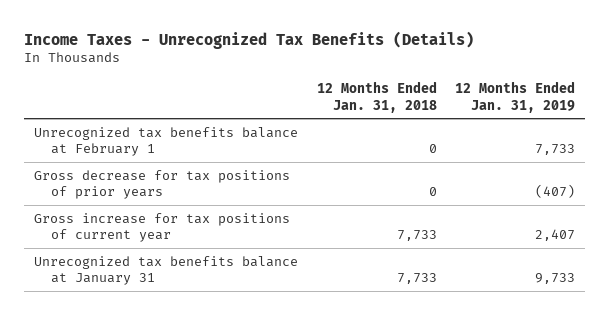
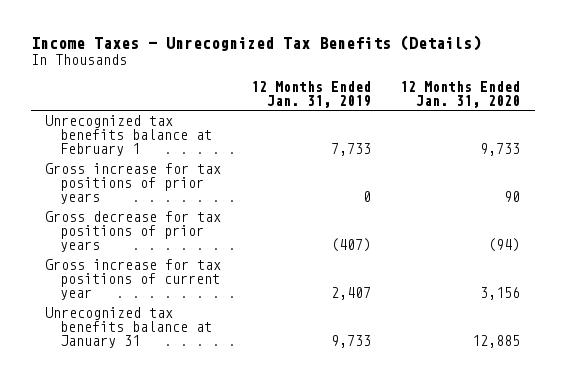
- | 12 Months Ended Jan. 31, 2018 | 12 Months Ended Jan. 31, 2019
+ | 12 Months Ended Jan. 31, 2019 | 12 Months Ended Jan. 31, 2020
+ Gross increase for tax positions of prior years | 0 | 90

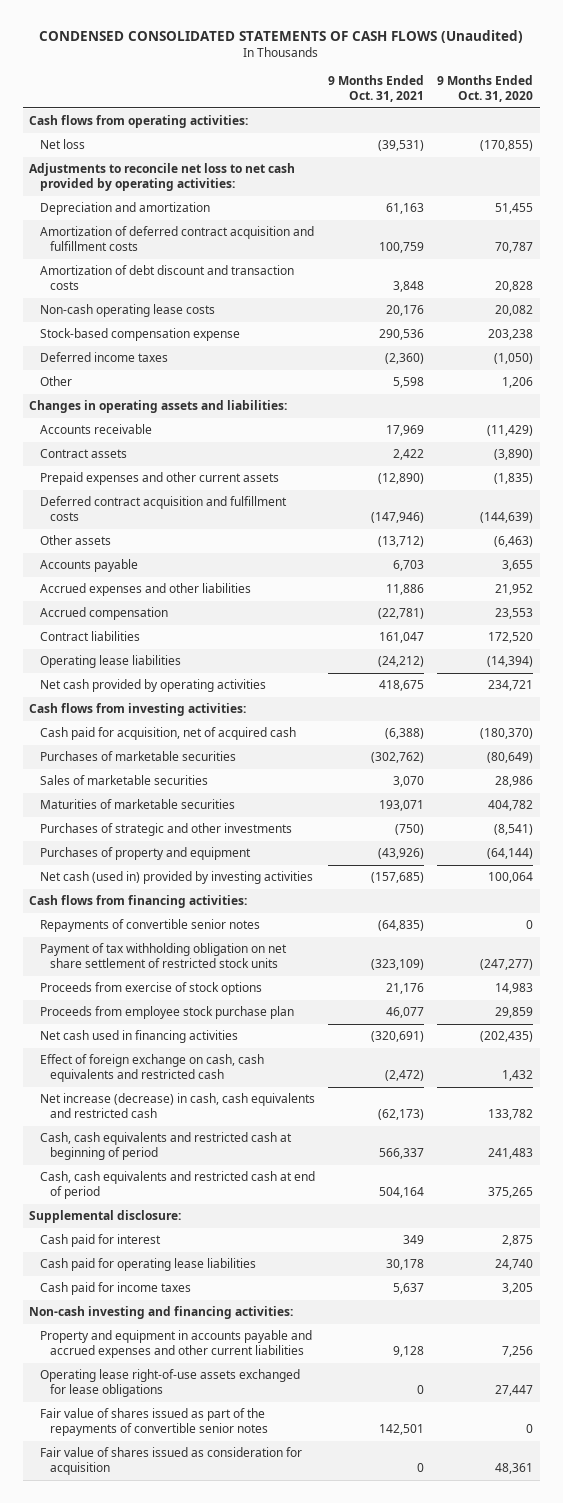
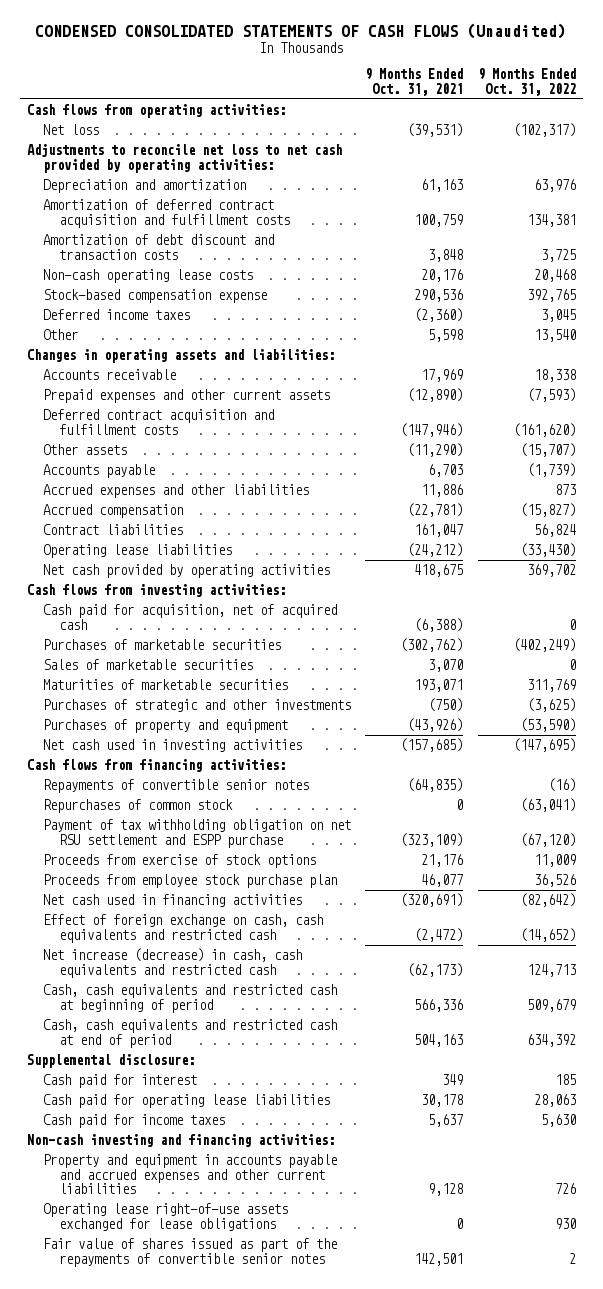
- | 9 Months Ended Oct. 31, 2021 | 9 Months Ended Oct. 31, 2020
+ | 9 Months Ended Oct. 31, 2021 | 9 Months Ended Oct. 31, 2022
- Contract assets | 2,422 | (3,890)
- Other assets | (13,712) | (6,463)
+ Other assets | (11,290) | (15,707)
- Net cash (used in) provided by investing activities | (157,685) | 100,064
+ Net cash used in investing activities | (157,685) | (147,695)
- Payment of tax withholding obligation on net share settlement of restricted stock units | (323,109) | (247,277)
+ Repurchases of common stock | 0 | (63,041)
+ Payment of tax withholding obligation on net RSU settlement and ESPP purchase | (323,109) | (67,120)
- Cash, cash equivalents and restricted cash at beginning of period | 566,337 | 241,483
- Cash, cash equivalents and restricted cash at end of period | 504,164 | 375,265
+ Cash, cash equivalents and restricted cash at beginning of period | 566,336 | 509,679
+ Cash, cash equivalents and restricted cash at end of period | 504,163 | 634,392
- Fair value of shares issued as consideration for acquisition | 0 | 48,361

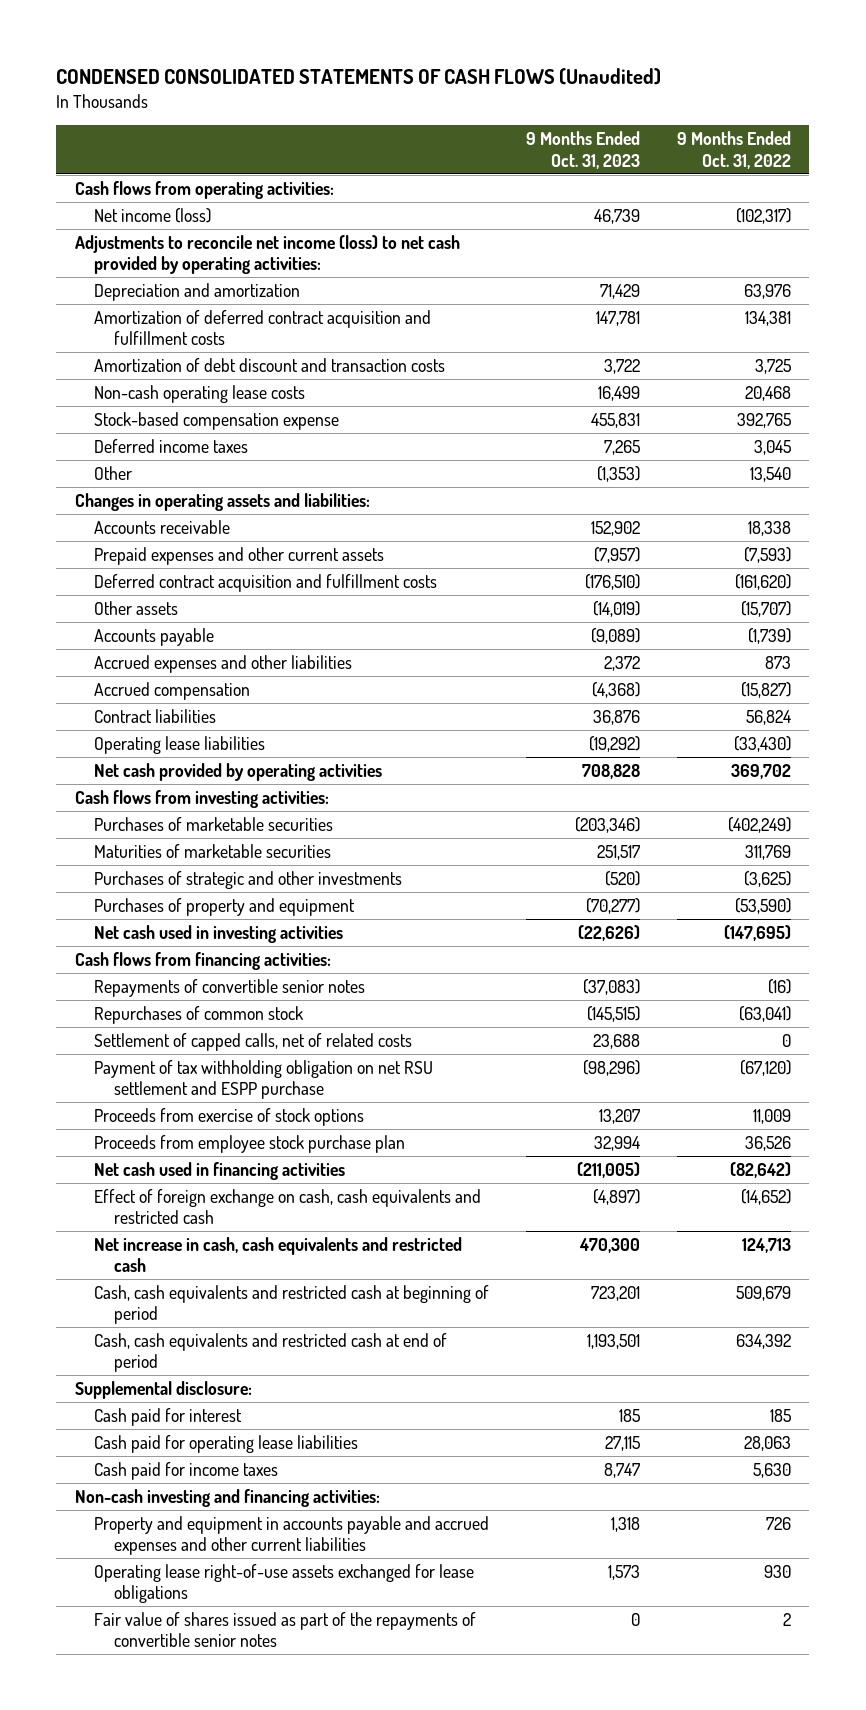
- | 9 Months Ended Oct. 31, 2021 | 9 Months Ended Oct. 31, 2022
+ | 9 Months Ended Oct. 31, 2023 | 9 Months Ended Oct. 31, 2022
- Net loss | (39,531) | (102,317)
- Adjustments to reconcile net loss to net cash provided by operating activities:
+ Net income (loss) | 46,739 | (102,317)
+ Adjustments to reconcile net income (loss) to net cash provided by operating activities:
- Cash paid for acquisition, net of acquired cash | (6,388) | 0
- Sales of marketable securities | 3,070 | 0
+ Settlement of capped calls, net of related costs | 23,688 | 0
- Net increase (decrease) in cash, cash equivalents and restricted cash | (62,173) | 124,713
+ Net increase in cash, cash equivalents and restricted cash | 470,300 | 124,713

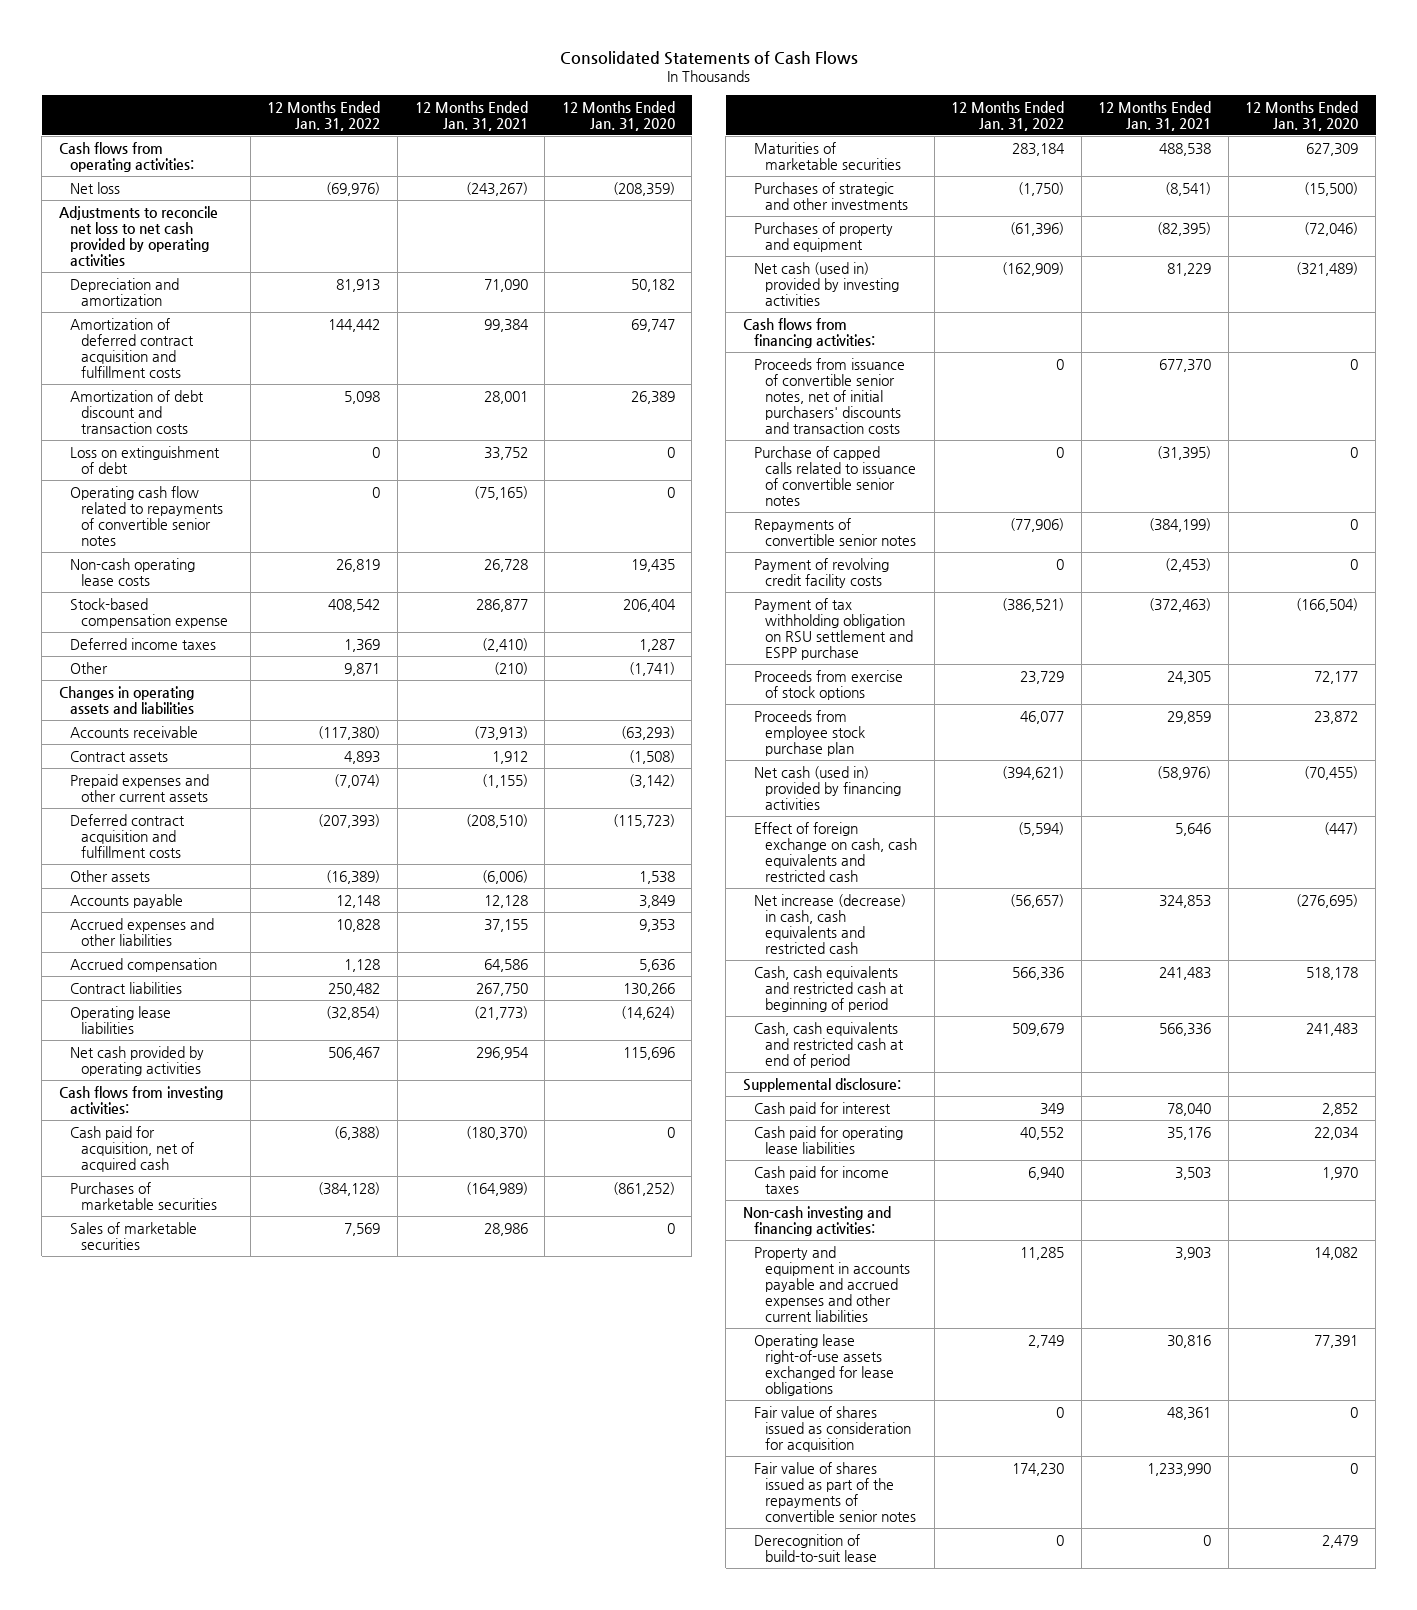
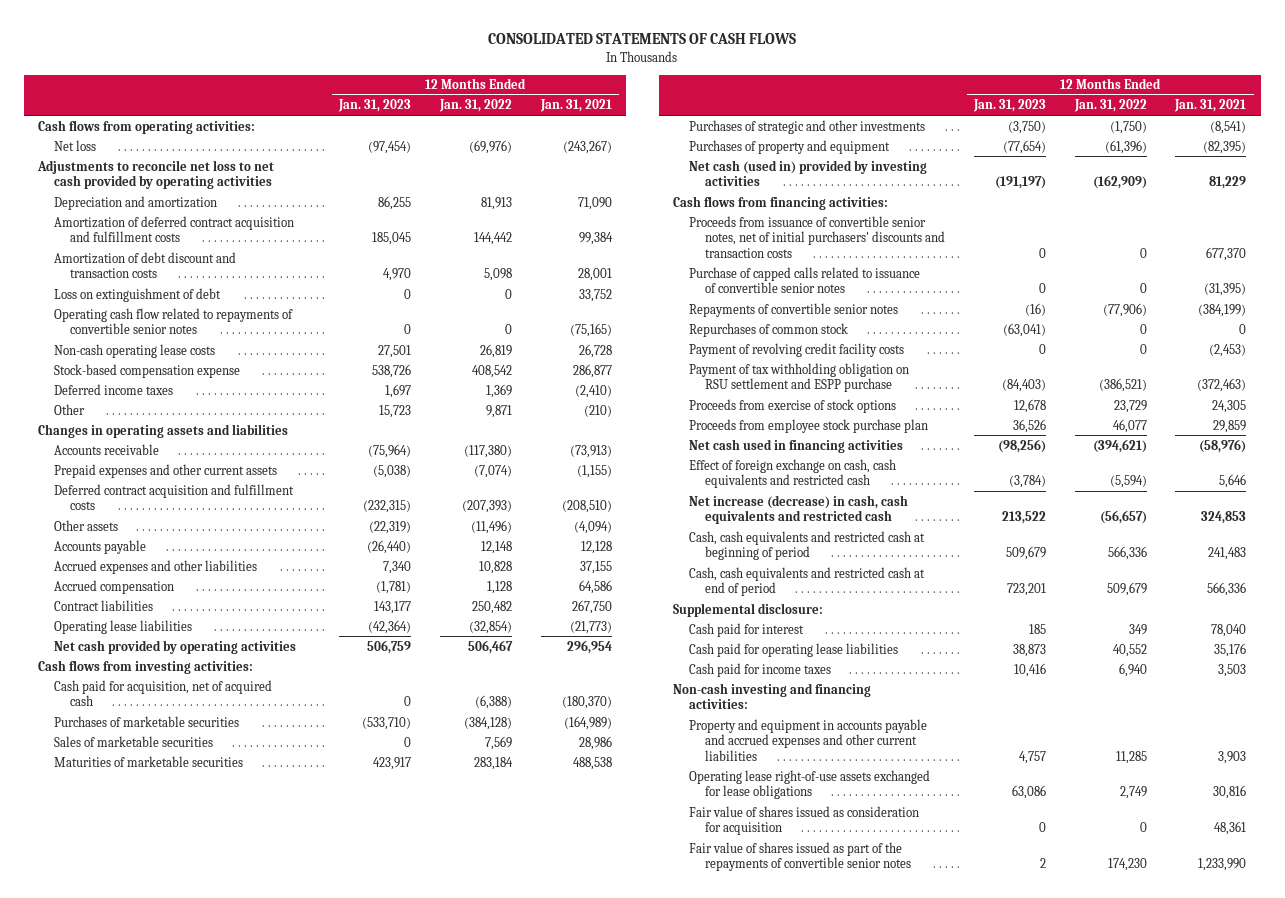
- Consolidated Statements of Cash Flows
+ CONSOLIDATED STATEMENTS OF CASH FLOWS
- | 12 Months Ended Jan. 31, 2022 | 12 Months Ended Jan. 31, 2021 | 12 Months Ended Jan. 31, 2020
+ | 12 Months Ended Jan. 31, 2023 | 12 Months Ended Jan. 31, 2022 | 12 Months Ended Jan. 31, 2021
- Contract assets | 4,893 | 1,912 | (1,508)
- Other assets | (16,389) | (6,006) | 1,538
+ Other assets | (22,319) | (11,496) | (4,094)
+ Repurchases of common stock | (63,041) | 0 | 0
- Net cash (used in) provided by financing activities | (394,621) | (58,976) | (70,455)
+ Net cash used in financing activities | (98,256) | (394,621) | (58,976)
- Derecognition of build-to-suit lease | 0 | 0 | 2,479

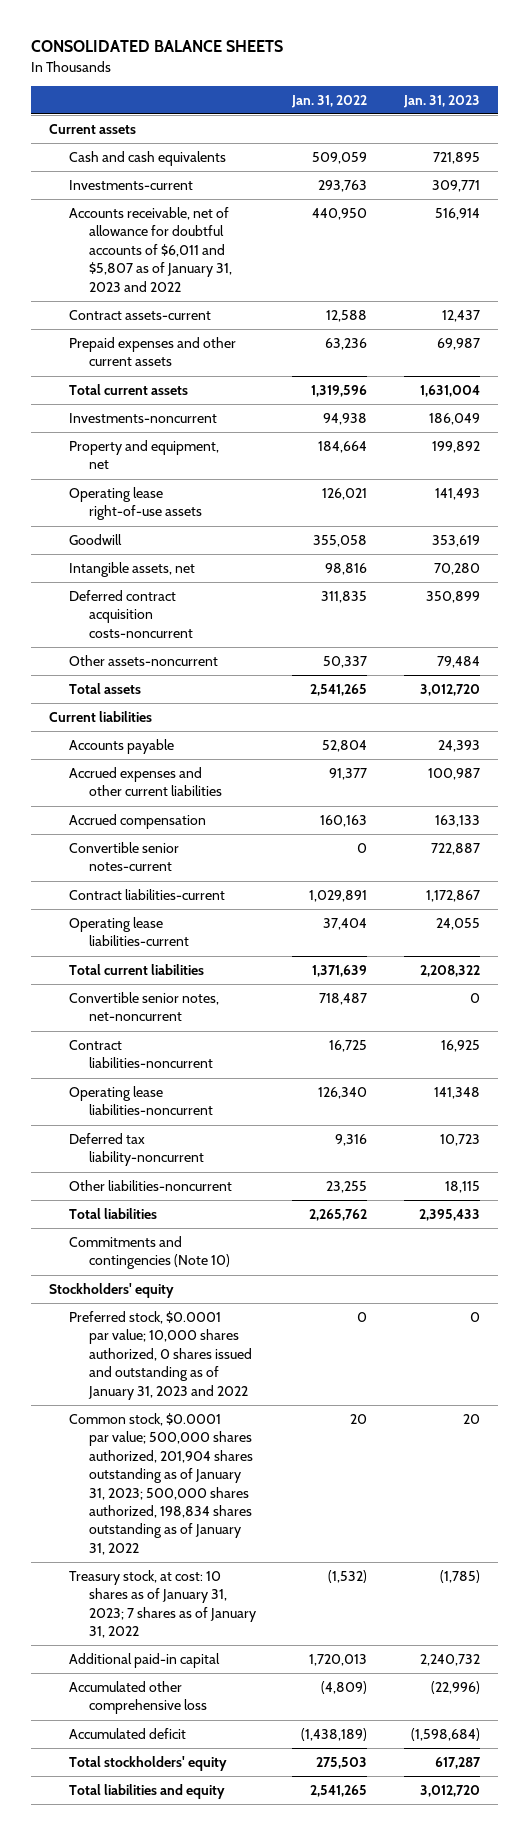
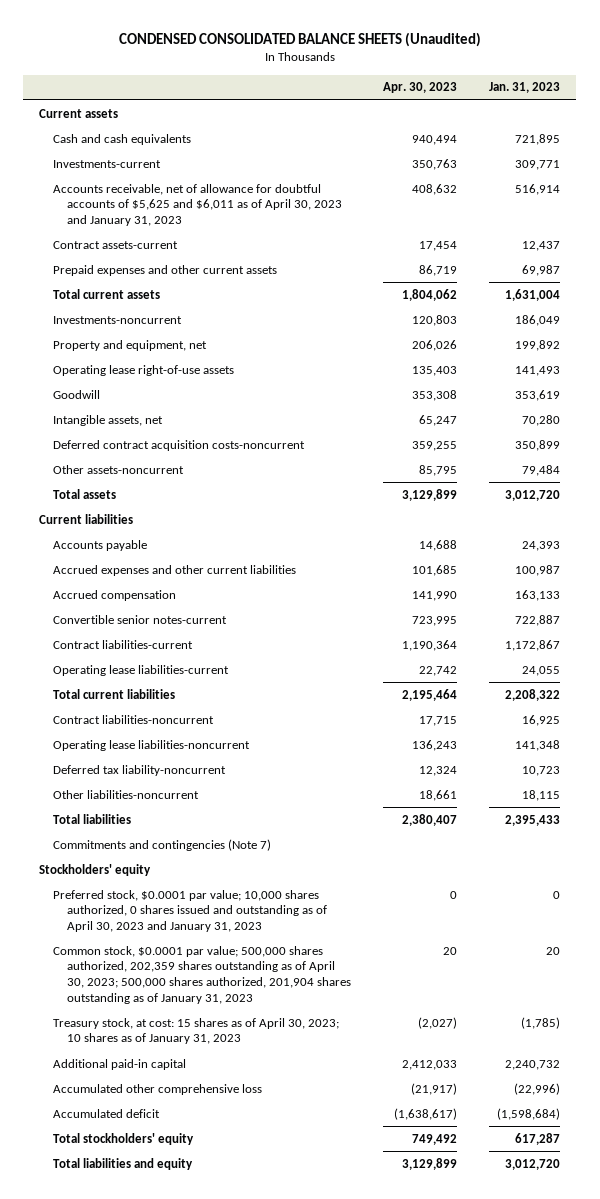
- CONSOLIDATED BALANCE SHEETS
+ CONDENSED CONSOLIDATED BALANCE SHEETS (Unaudited)
- | Jan. 31, 2022 | Jan. 31, 2023
+ | Apr. 30, 2023 | Jan. 31, 2023
- Accounts receivable, net of allowance for doubtful accounts of $6,011 and $5,807 as of January 31, 2023 and 2022 | 440,950 | 516,914
+ Accounts receivable, net of allowance for doubtful accounts of $5,625 and $6,011 as of April 30, 2023 and January 31, 2023 | 408,632 | 516,914
- Convertible senior notes, net-noncurrent | 718,487 | 0
- Commitments and contingencies (Note 10)
+ Commitments and contingencies (Note 7)
- Preferred stock, $0.0001 par value; 10,000 shares authorized, 0 shares issued and outstanding as of January 31, 2023 and 2022 | 0 | 0
- Common stock, $0.0001 par value; 500,000 shares authorized, 201,904 shares outstanding as of January 31, 2023; 500,000 shares authorized, 198,834 shares outstanding as of January 31, 2022 | 20 | 20
- Treasury stock, at cost: 10 shares as of January 31, 2023; 7 shares as of January 31, 2022 | (1,532) | (1,785)
+ Preferred stock, $0.0001 par value; 10,000 shares authorized, 0 shares issued and outstanding as of April 30, 2023 and January 31, 2023 | 0 | 0
+ Common stock, $0.0001 par value; 500,000 shares authorized, 202,359 shares outstanding as of April 30, 2023; 500,000 shares authorized, 201,904 shares outstanding as of January 31, 2023 | 20 | 20
+ Treasury stock, at cost: 15 shares as of April 30, 2023; 10 shares as of January 31, 2023 | (2,027) | (1,785)

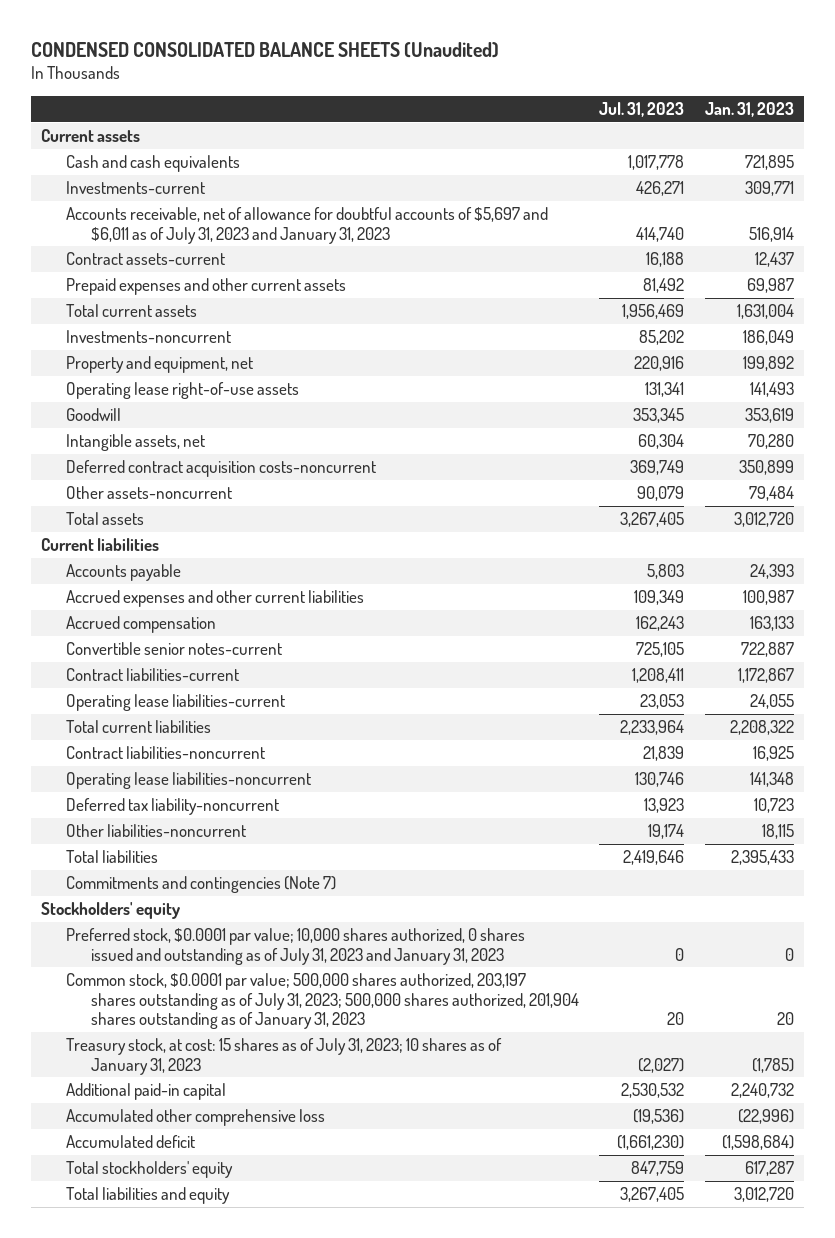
- | Apr. 30, 2023 | Jan. 31, 2023
+ | Jul. 31, 2023 | Jan. 31, 2023
- Accounts receivable, net of allowance for doubtful accounts of $5,625 and $6,011 as of April 30, 2023 and January 31, 2023 | 408,632 | 516,914
+ Accounts receivable, net of allowance for doubtful accounts of $5,697 and $6,011 as of July 31, 2023 and January 31, 2023 | 414,740 | 516,914
- Preferred stock, $0.0001 par value; 10,000 shares authorized, 0 shares issued and outstanding as of April 30, 2023 and January 31, 2023 | 0 | 0
- Common stock, $0.0001 par value; 500,000 shares authorized, 202,359 shares outstanding as of April 30, 2023; 500,000 shares authorized, 201,904 shares outstanding as of January 31, 2023 | 20 | 20
- Treasury stock, at cost: 15 shares as of April 30, 2023; 10 shares as of January 31, 2023 | (2,027) | (1,785)
+ Preferred stock, $0.0001 par value; 10,000 shares authorized, 0 shares issued and outstanding as of July 31, 2023 and January 31, 2023 | 0 | 0
+ Common stock, $0.0001 par value; 500,000 shares authorized, 203,197 shares outstanding as of July 31, 2023; 500,000 shares authorized, 201,904 shares outstanding as of January 31, 2023 | 20 | 20
+ Treasury stock, at cost: 15 shares as of July 31, 2023; 10 shares as of January 31, 2023 | (2,027) | (1,785)

